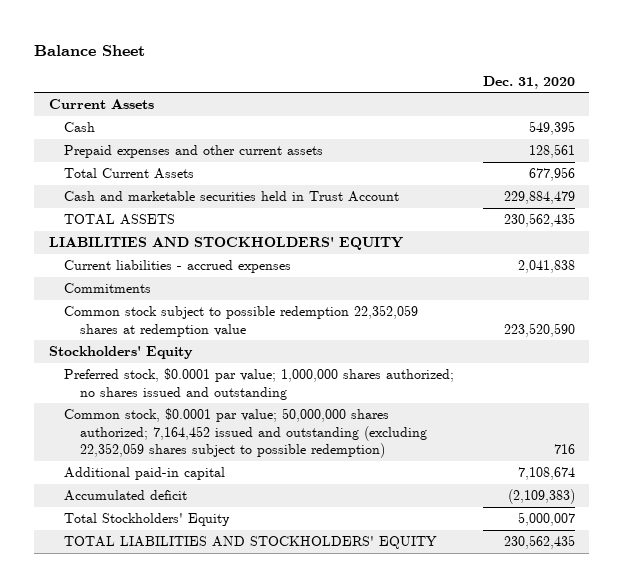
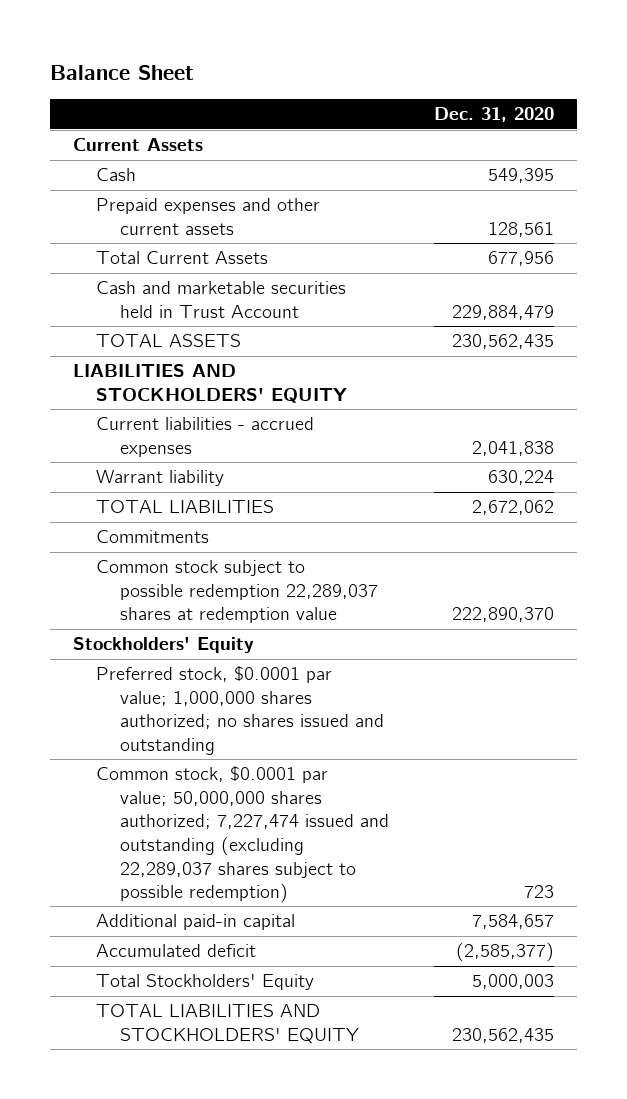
+ Warrant liability | 630,224
+ TOTAL LIABILITIES | 2,672,062
- Common stock subject to possible redemption 22,352,059 shares at redemption value | 223,520,590
+ Common stock subject to possible redemption 22,289,037 shares at redemption value | 222,890,370
- Common stock, $0.0001 par value; 50,000,000 shares authorized; 7,164,452 issued and outstanding (excluding 22,352,059 shares subject to possible redemption) | 716
- Additional paid-in capital | 7,108,674
- Accumulated deficit | (2,109,383)
- Total Stockholders' Equity | 5,000,007
+ Common stock, $0.0001 par value; 50,000,000 shares authorized; 7,227,474 issued and outstanding (excluding 22,289,037 shares subject to possible redemption) | 723
+ Additional paid-in capital | 7,584,657
+ Accumulated deficit | (2,585,377)
+ Total Stockholders' Equity | 5,000,003

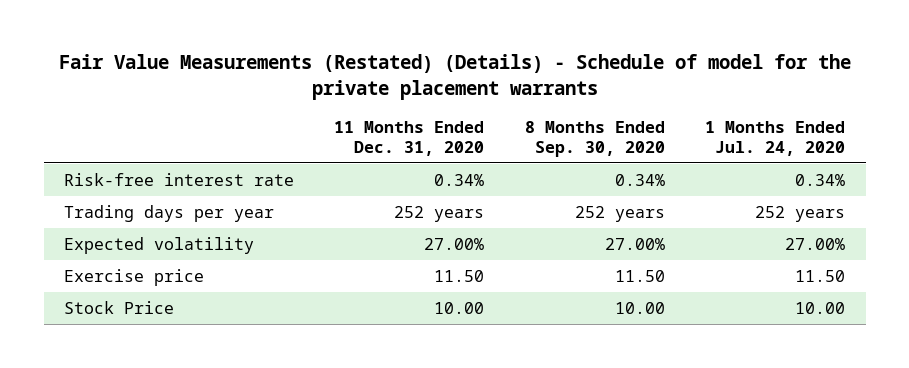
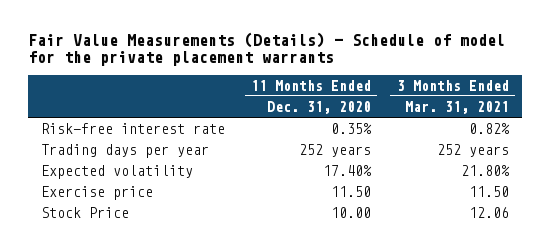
- Fair Value Measurements (Restated) (Details) - Schedule of model for the private placement warrants
+ Fair Value Measurements (Details) - Schedule of model for the private placement warrants
- | 11 Months Ended Dec. 31, 2020 | 8 Months Ended Sep. 30, 2020 | 1 Months Ended Jul. 24, 2020
+ | 11 Months Ended Dec. 31, 2020 | 3 Months Ended Mar. 31, 2021
- Risk-free interest rate | 0.34% | 0.34% | 0.34%
+ Risk-free interest rate | 0.35% | 0.82%
- Expected volatility | 27.00% | 27.00% | 27.00%
+ Expected volatility | 17.40% | 21.80%

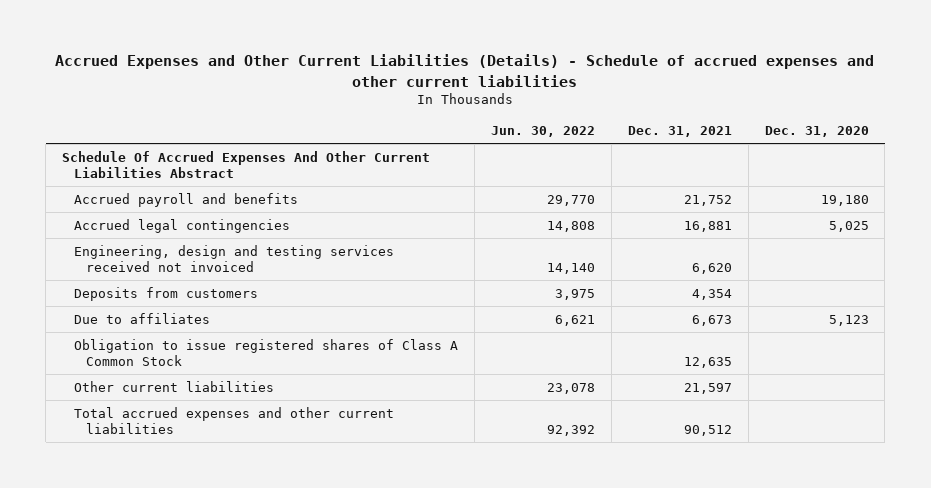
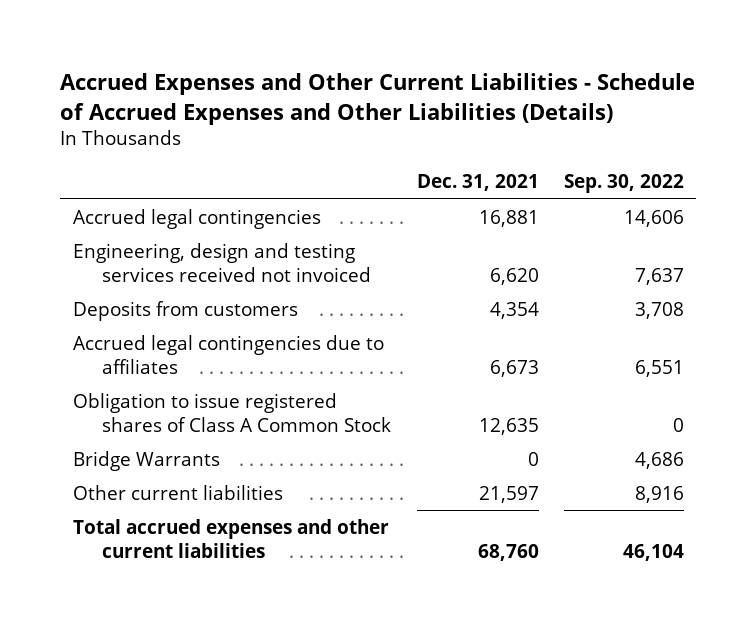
- Accrued Expenses and Other Current Liabilities (Details) - Schedule of accrued expenses and other current liabilities
+ Accrued Expenses and Other Current Liabilities - Schedule of Accrued Expenses and Other Liabilities (Details)
- | Jun. 30, 2022 | Dec. 31, 2021 | Dec. 31, 2020
+ | Dec. 31, 2021 | Sep. 30, 2022
- Schedule Of Accrued Expenses And Other Current Liabilities Abstract
- Accrued payroll and benefits | 29,770 | 21,752 | 19,180
- Due to affiliates | 6,621 | 6,673 | 5,123
+ Accrued legal contingencies due to affiliates | 6,673 | 6,551
+ Bridge Warrants | 0 | 4,686
- Total accrued expenses and other current liabilities | 92,392 | 90,512 |
+ Total accrued expenses and other current liabilities | 68,760 | 46,104

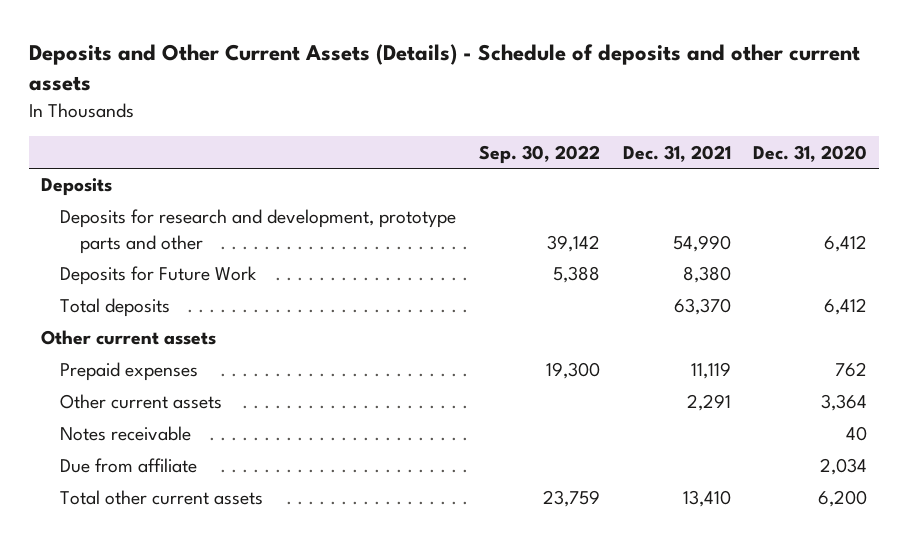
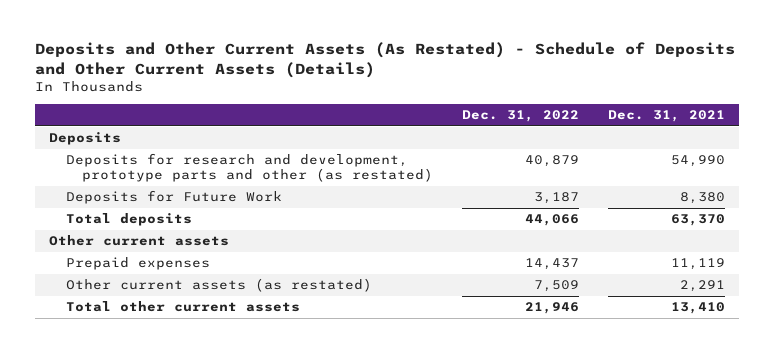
- Deposits and Other Current Assets (Details) - Schedule of deposits and other current assets
+ Deposits and Other Current Assets (As Restated) - Schedule of Deposits and Other Current Assets (Details)
- | Sep. 30, 2022 | Dec. 31, 2021 | Dec. 31, 2020
+ | Dec. 31, 2022 | Dec. 31, 2021
- Deposits for research and development, prototype parts and other | 39,142 | 54,990 | 6,412
+ Deposits for research and development, prototype parts and other (as restated) | 40,879 | 54,990
- Other current assets | | 2,291 | 3,364
- Notes receivable | | | 40
- Due from affiliate | | | 2,034
+ Other current assets (as restated) | 7,509 | 2,291

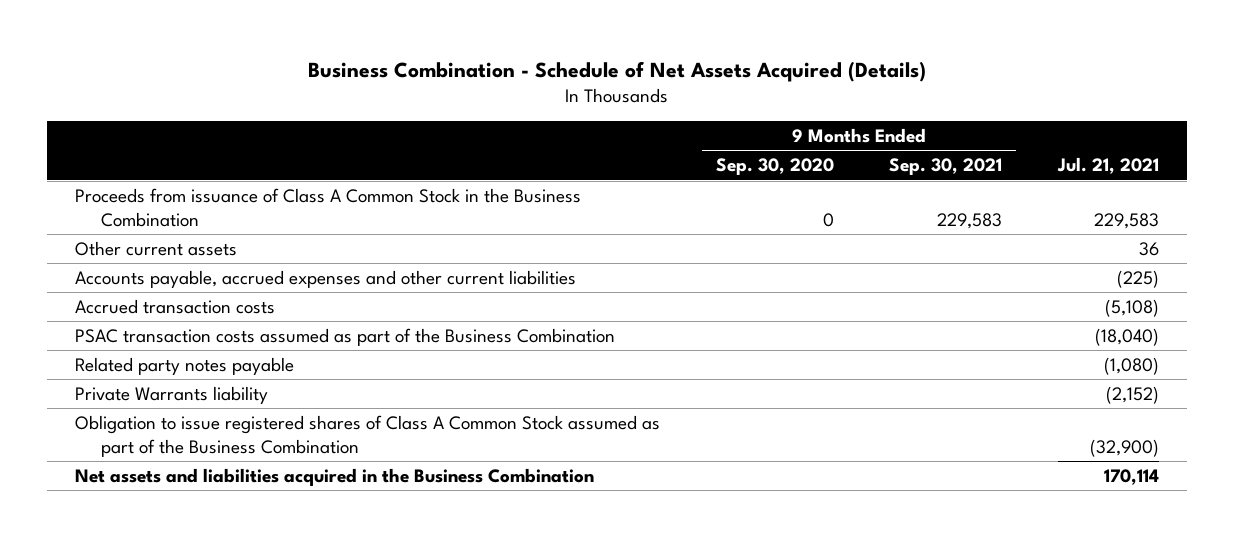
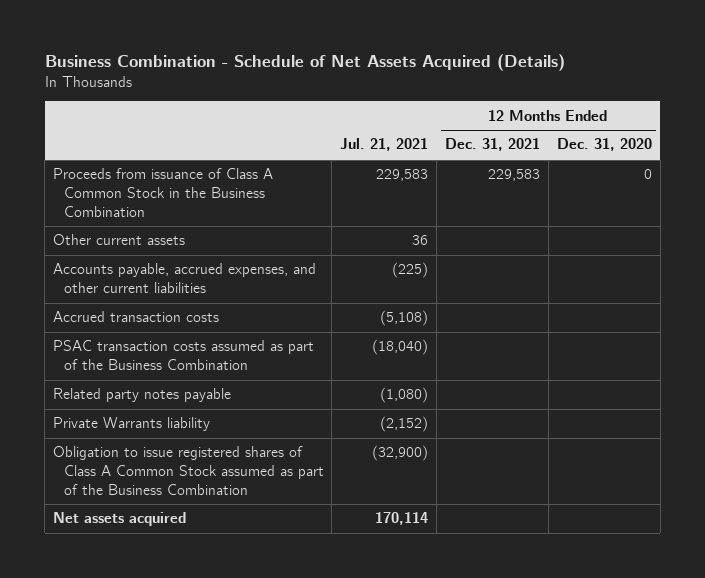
- | 9 Months Ended Sep. 30, 2020 | 9 Months Ended Sep. 30, 2021 | Jul. 21, 2021
+ | Jul. 21, 2021 | 12 Months Ended Dec. 31, 2021 | 12 Months Ended Dec. 31, 2020
- Accounts payable, accrued expenses and other current liabilities | | | (225)
+ Accounts payable, accrued expenses, and other current liabilities | (225) | |
- Net assets and liabilities acquired in the Business Combination | | | 170,114
+ Net assets acquired | 170,114 | |

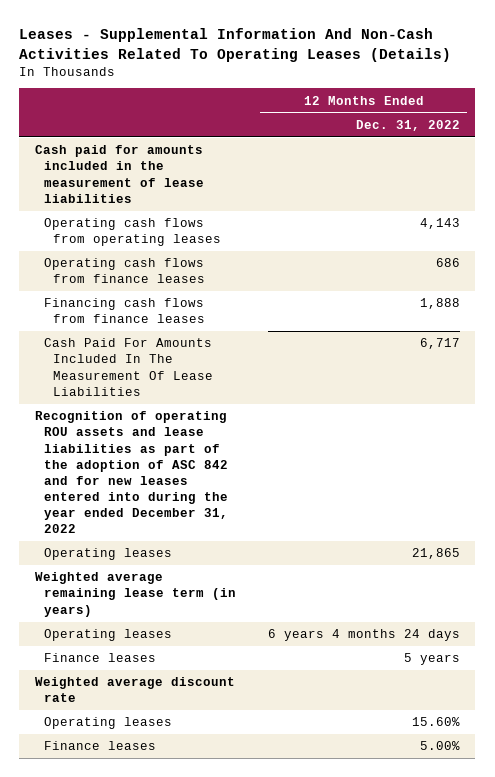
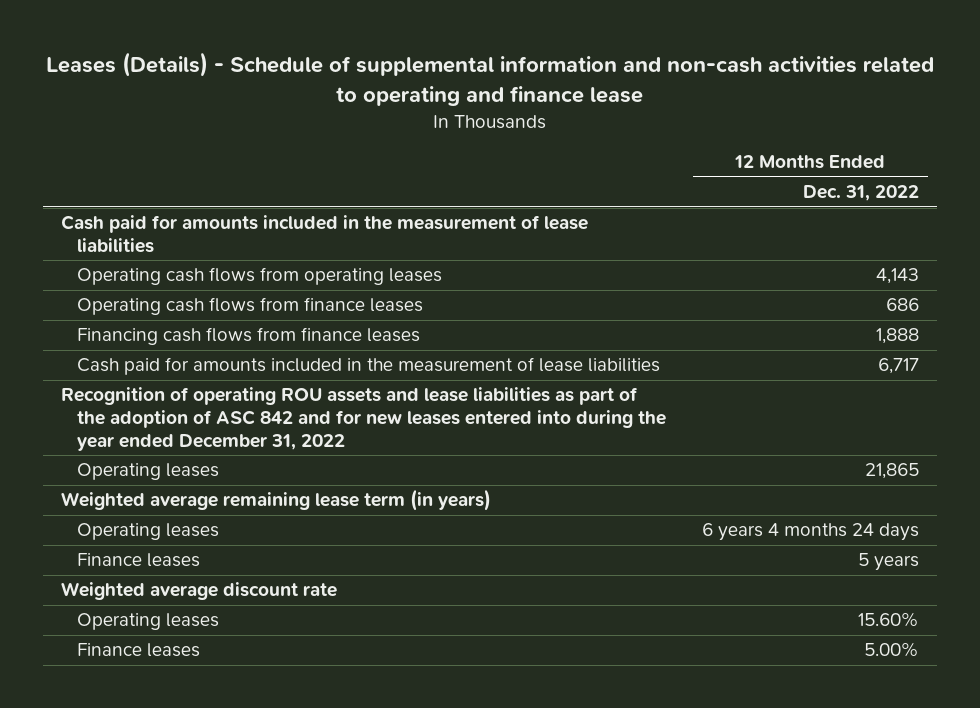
- Leases - Supplemental Information And Non-Cash Activities Related To Operating Leases (Details)
+ Leases (Details) - Schedule of supplemental information and non-cash activities related to operating and finance lease
- Cash Paid For Amounts Included In The Measurement Of Lease Liabilities | 6,717
+ Cash paid for amounts included in the measurement of lease liabilities | 6,717

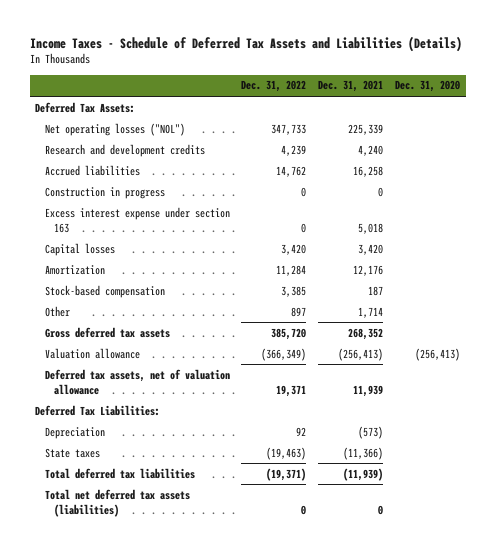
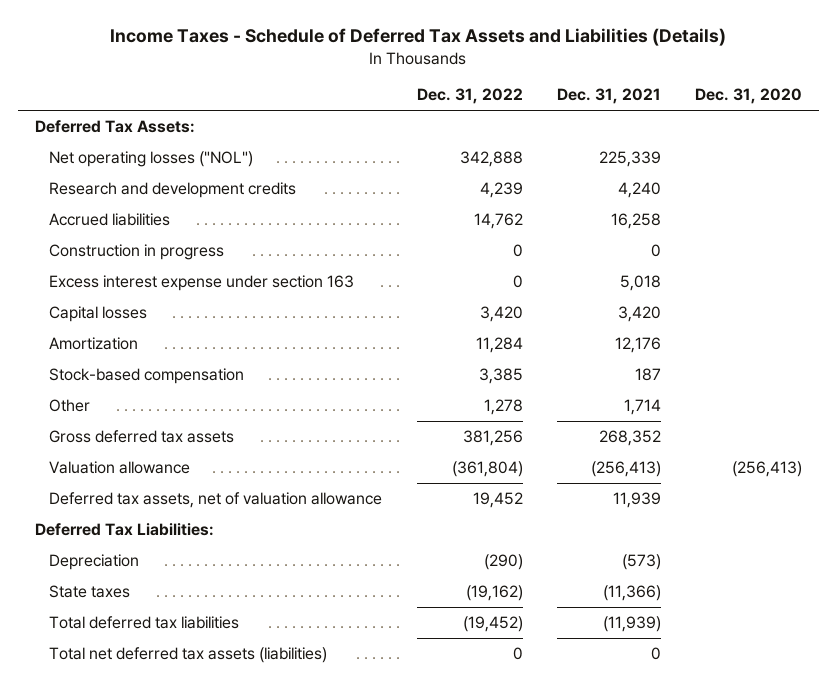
- Net operating losses ("NOL") | 347,733 | 225,339 |
+ Net operating losses ("NOL") | 342,888 | 225,339 |
- Other | 897 | 1,714 |
- Gross deferred tax assets | 385,720 | 268,352 |
- Valuation allowance | (366,349) | (256,413) | (256,413)
- Deferred tax assets, net of valuation allowance | 19,371 | 11,939 |
+ Other | 1,278 | 1,714 |
+ Gross deferred tax assets | 381,256 | 268,352 |
+ Valuation allowance | (361,804) | (256,413) | (256,413)
+ Deferred tax assets, net of valuation allowance | 19,452 | 11,939 |
- Depreciation | 92 | (573) |
- State taxes | (19,463) | (11,366) |
- Total deferred tax liabilities | (19,371) | (11,939) |
+ Depreciation | (290) | (573) |
+ State taxes | (19,162) | (11,366) |
+ Total deferred tax liabilities | (19,452) | (11,939) |

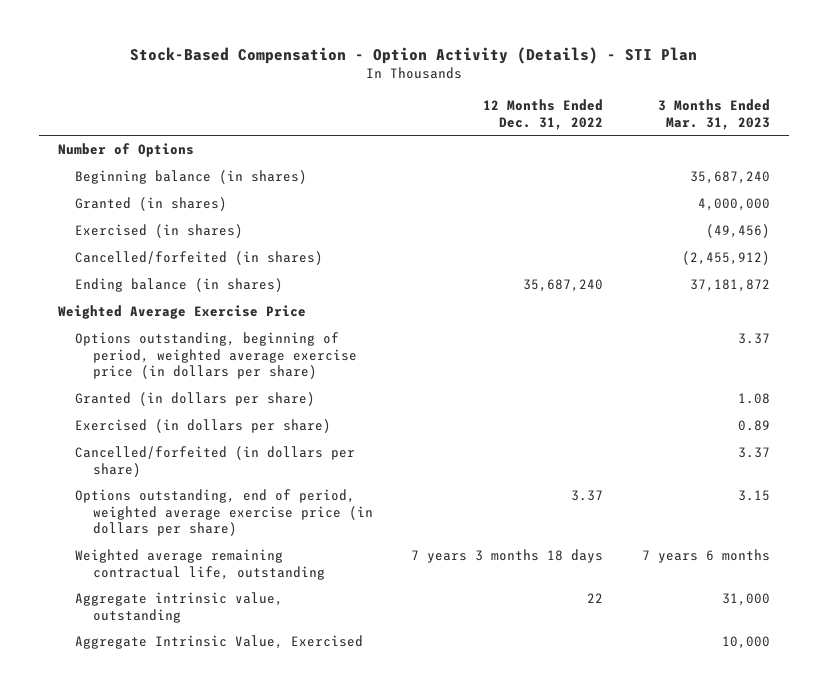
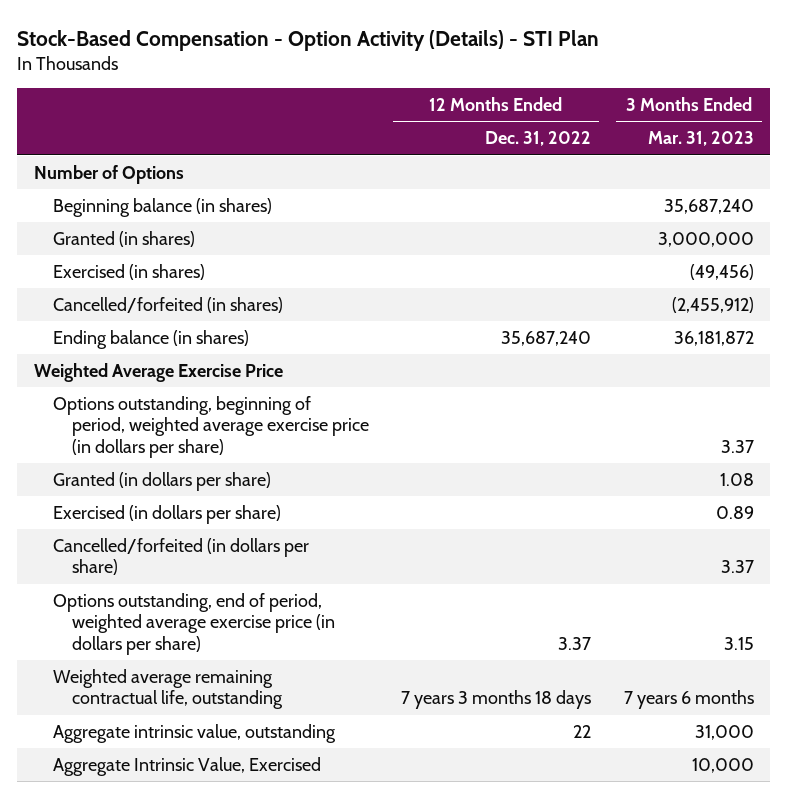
- Granted (in shares) | | 4,000,000
+ Granted (in shares) | | 3,000,000
- Ending balance (in shares) | 35,687,240 | 37,181,872
+ Ending balance (in shares) | 35,687,240 | 36,181,872

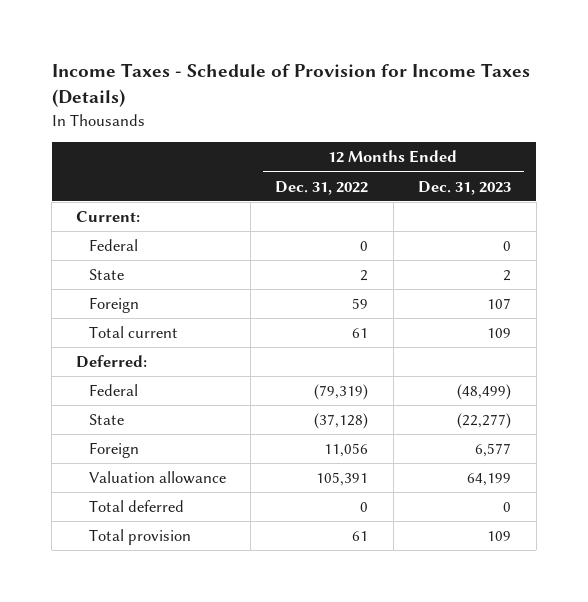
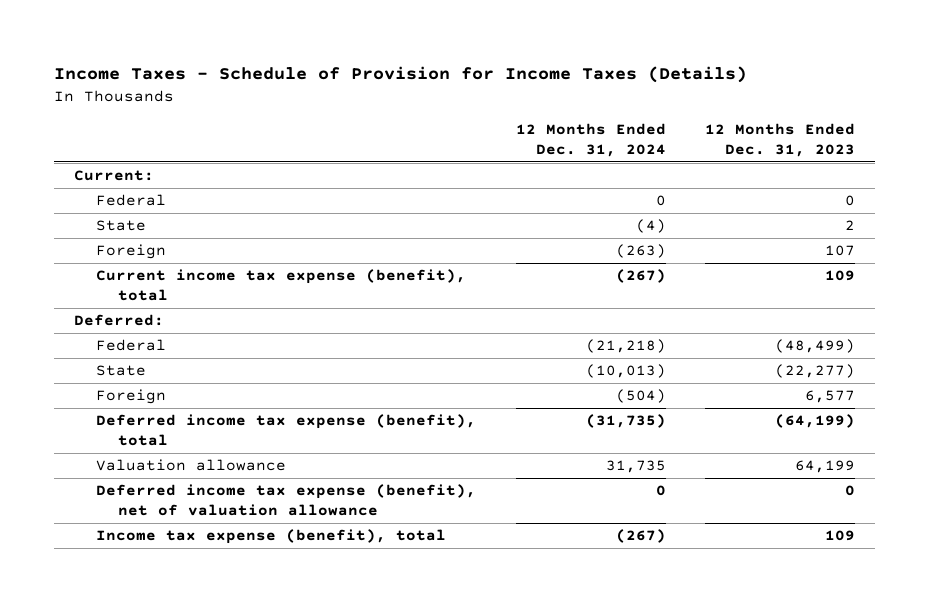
- | 12 Months Ended Dec. 31, 2022 | 12 Months Ended Dec. 31, 2023
+ | 12 Months Ended Dec. 31, 2024 | 12 Months Ended Dec. 31, 2023
- Total current | 61 | 109
+ Current income tax expense (benefit), total | (267) | 109
+ Deferred income tax expense (benefit), total | (31,735) | (64,199)
- Total deferred | 0 | 0
- Total provision | 61 | 109
+ Deferred income tax expense (benefit), net of valuation allowance | 0 | 0
+ Income tax expense (benefit), total | (267) | 109

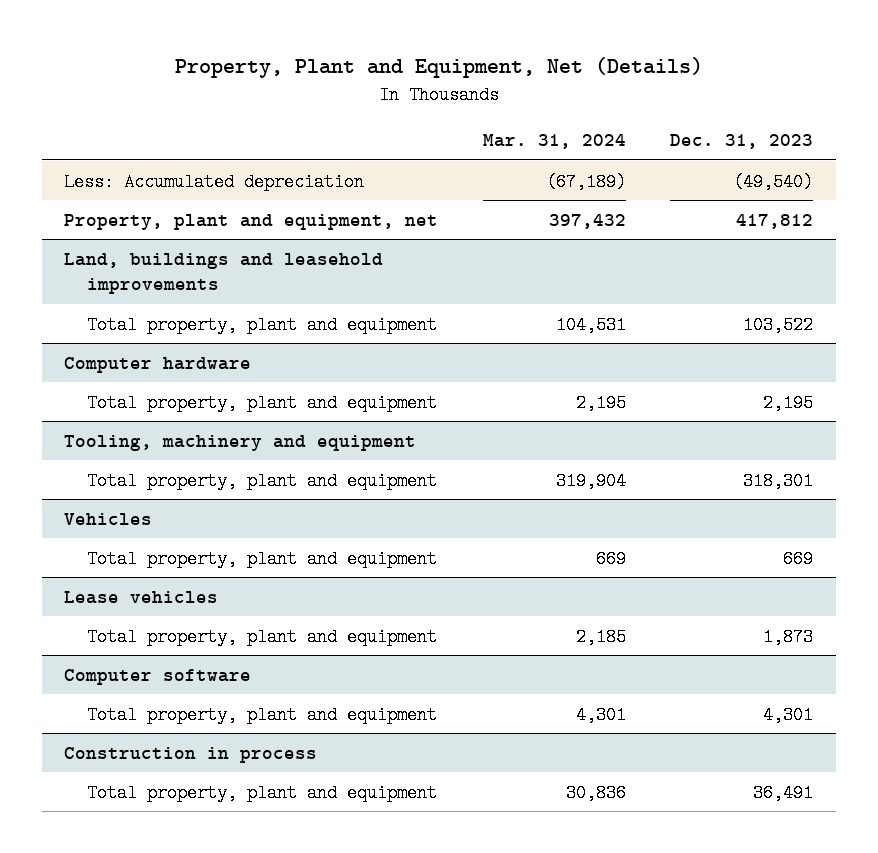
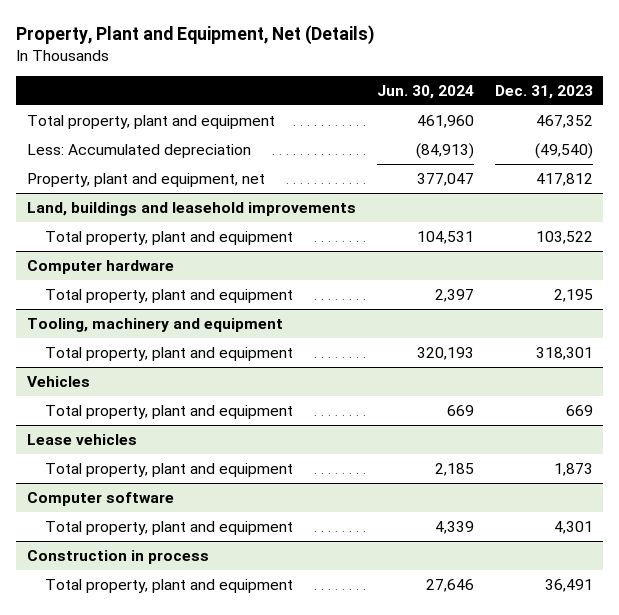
- | Mar. 31, 2024 | Dec. 31, 2023
+ | Jun. 30, 2024 | Dec. 31, 2023
+ Total property, plant and equipment | 461,960 | 467,352

